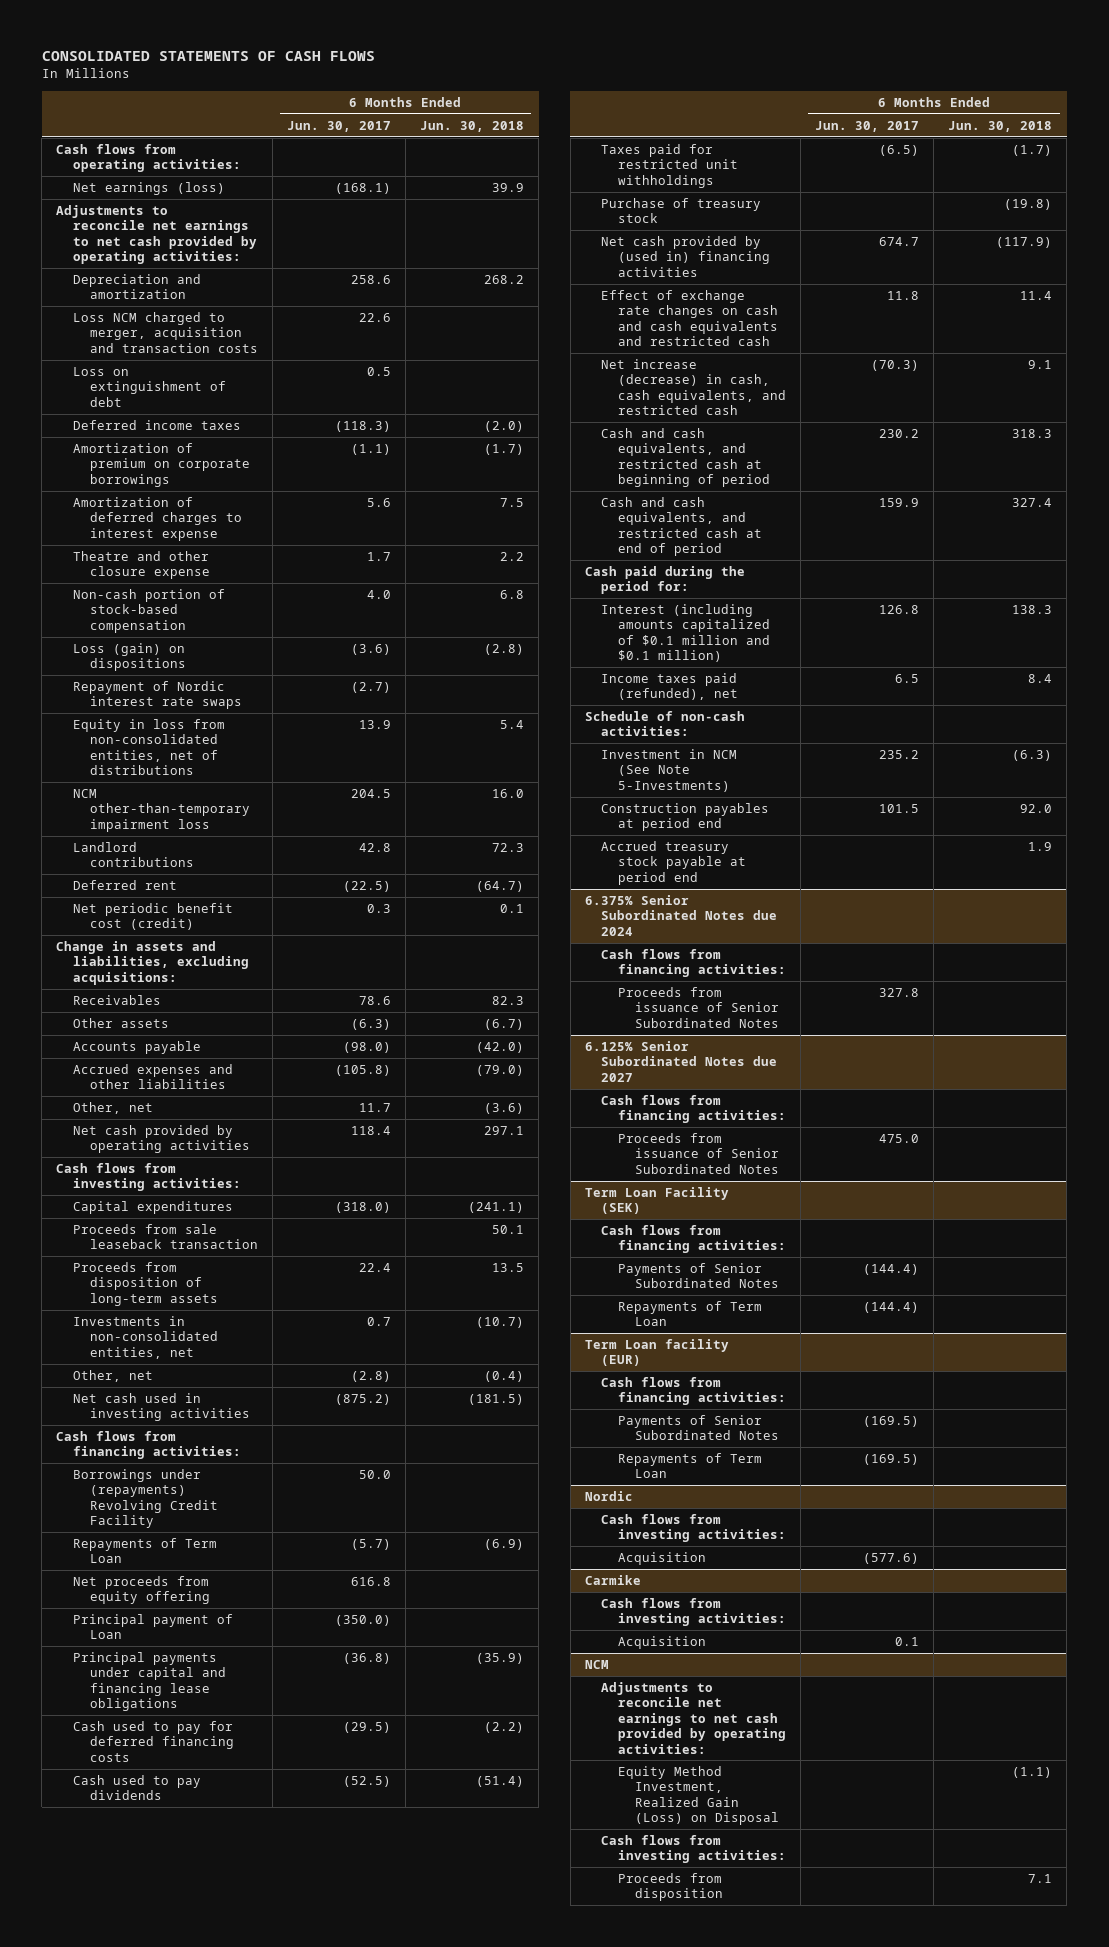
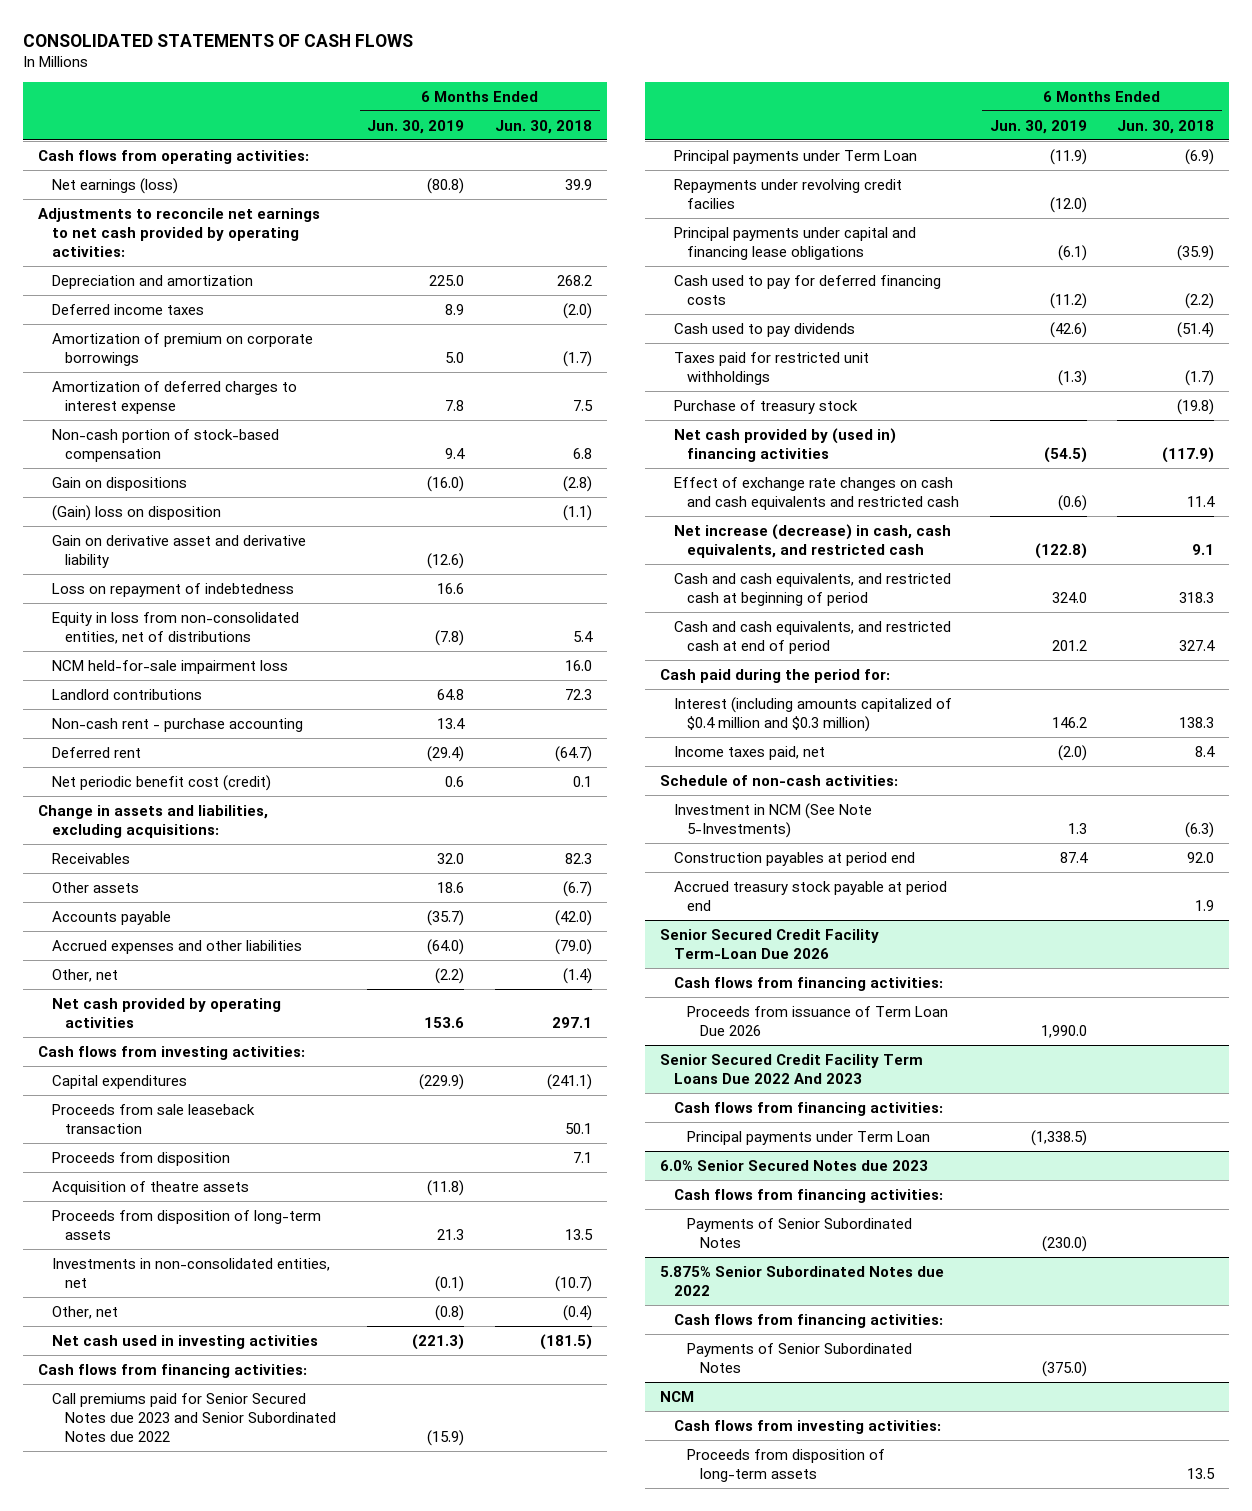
- | 6 Months Ended Jun. 30, 2017 | 6 Months Ended Jun. 30, 2018
+ | 6 Months Ended Jun. 30, 2019 | 6 Months Ended Jun. 30, 2018
- Loss NCM charged to merger, acquisition and transaction costs | 22.6 |
- Loss on extinguishment of debt | 0.5 |
- Theatre and other closure expense | 1.7 | 2.2
- Loss (gain) on dispositions | (3.6) | (2.8)
- Repayment of Nordic interest rate swaps | (2.7) |
+ Gain on dispositions | (16.0) | (2.8)
+ (Gain) loss on disposition | | (1.1)
+ Gain on derivative asset and derivative liability | (12.6) |
+ Loss on repayment of indebtedness | 16.6 |
- NCM other-than-temporary impairment loss | 204.5 | 16.0
+ NCM held-for-sale impairment loss | | 16.0
+ Non-cash rent - purchase accounting | 13.4 |
- Other, net | 11.7 | (3.6)
+ Other, net | (2.2) | (1.4)
+ Proceeds from disposition | | 7.1
+ Acquisition of theatre assets | (11.8) |
- Borrowings under (repayments) Revolving Credit Facility | 50.0 |
- Repayments of Term Loan | (5.7) | (6.9)
- Net proceeds from equity offering | 616.8 |
- Principal payment of Loan | (350.0) |
+ Call premiums paid for Senior Secured Notes due 2023 and Senior Subordinated Notes due 2022 | (15.9) |
+ Principal payments under Term Loan | (11.9) | (6.9)
+ Repayments under revolving credit facilies | (12.0) |
- Interest (including amounts capitalized of $0.1 million and $0.1 million) | 126.8 | 138.3
- Income taxes paid (refunded), net | 6.5 | 8.4
+ Interest (including amounts capitalized of $0.4 million and $0.3 million) | 146.2 | 138.3
+ Income taxes paid, net | (2.0) | 8.4
- 6.375% Senior Subordinated Notes due 2024
+ Senior Secured Credit Facility Term-Loan Due 2026
- Proceeds from issuance of Senior Subordinated Notes | 327.8 |
- 6.125% Senior Subordinated Notes due 2027
+ Proceeds from issuance of Term Loan Due 2026 | 1,990.0 |
+ Senior Secured Credit Facility Term Loans Due 2022 And 2023
- Proceeds from issuance of Senior Subordinated Notes | 475.0 |
- Term Loan Facility (SEK)
+ Principal payments under Term Loan | (1,338.5) |
+ 6.0% Senior Secured Notes due 2023
- Repayments of Term Loan | (144.4) |
- Term Loan facility (EUR)
+ 5.875% Senior Subordinated Notes due 2022
- Repayments of Term Loan | (169.5) |
- Nordic
- Cash flows from investing activities:
- Acquisition | (577.6) |
- Carmike
- Cash flows from investing activities:
- Acquisition | 0.1 |
@ NCM
- Adjustments to reconcile net earnings to net cash provided by operating activities:
- Equity Method Investment, Realized Gain (Loss) on Disposal | | (1.1)
- Proceeds from disposition | | 7.1
+ Proceeds from disposition of long-term assets | | 13.5

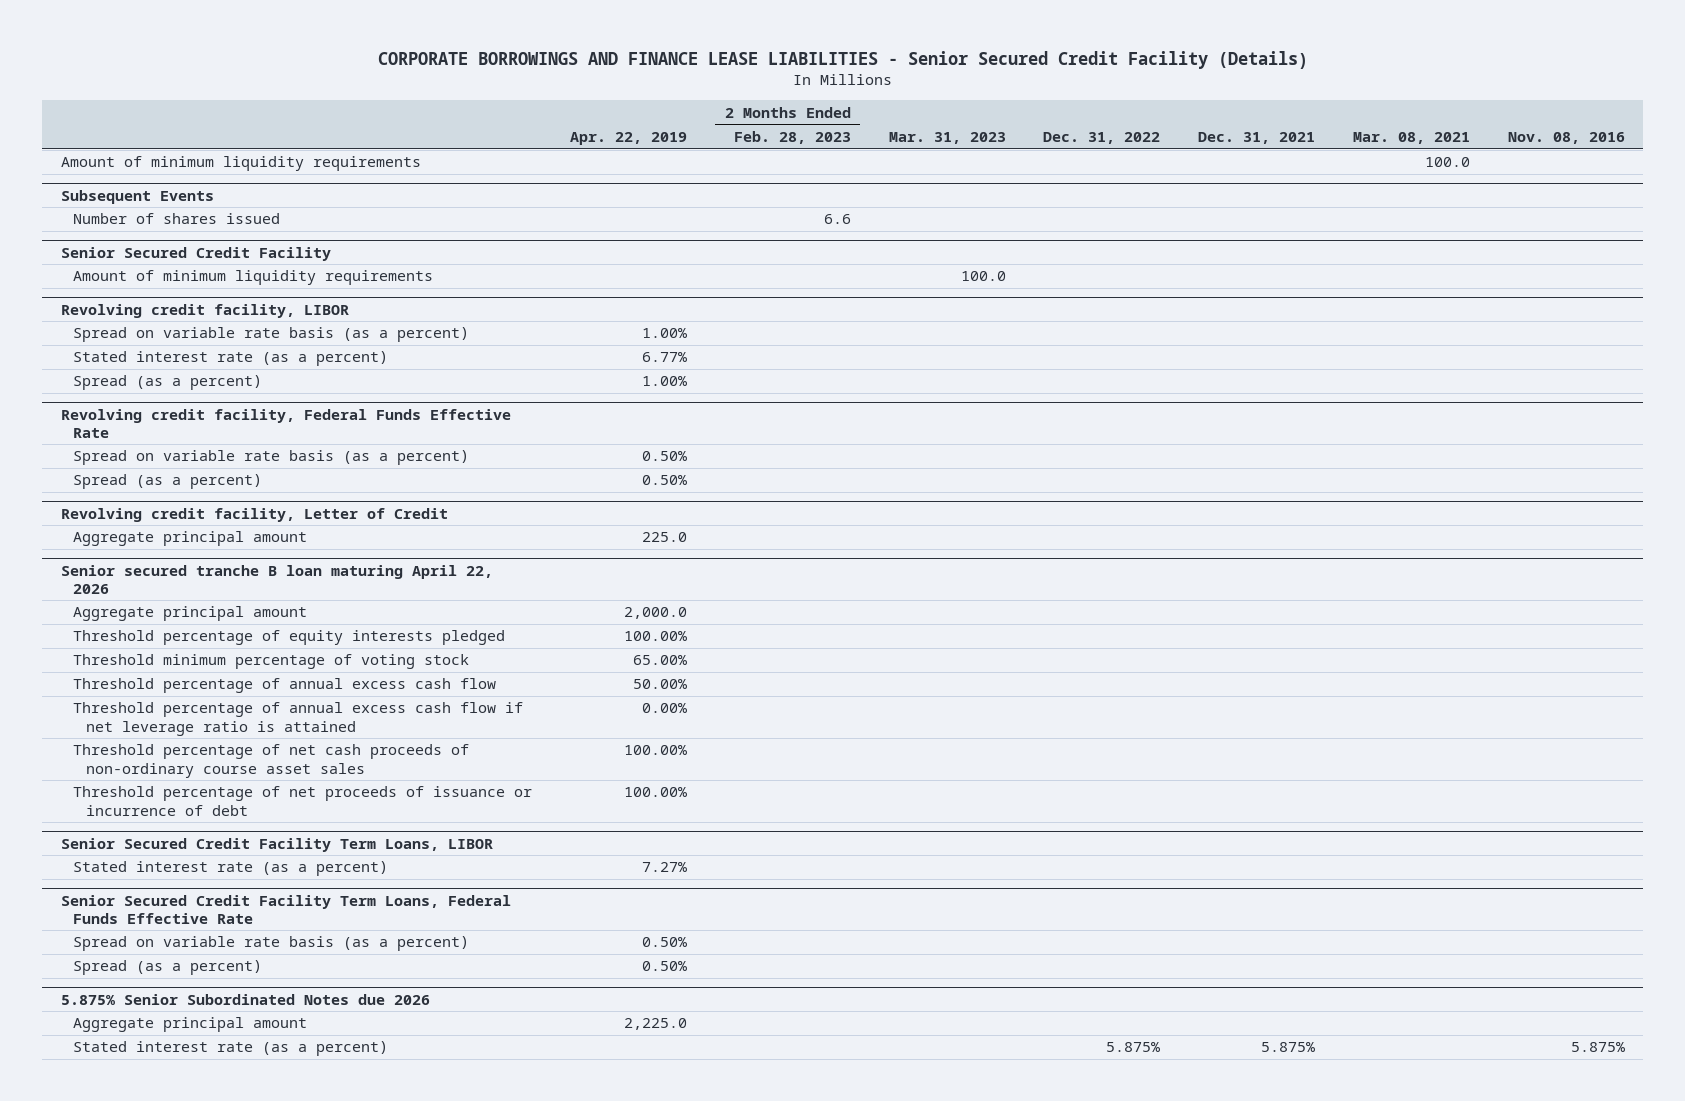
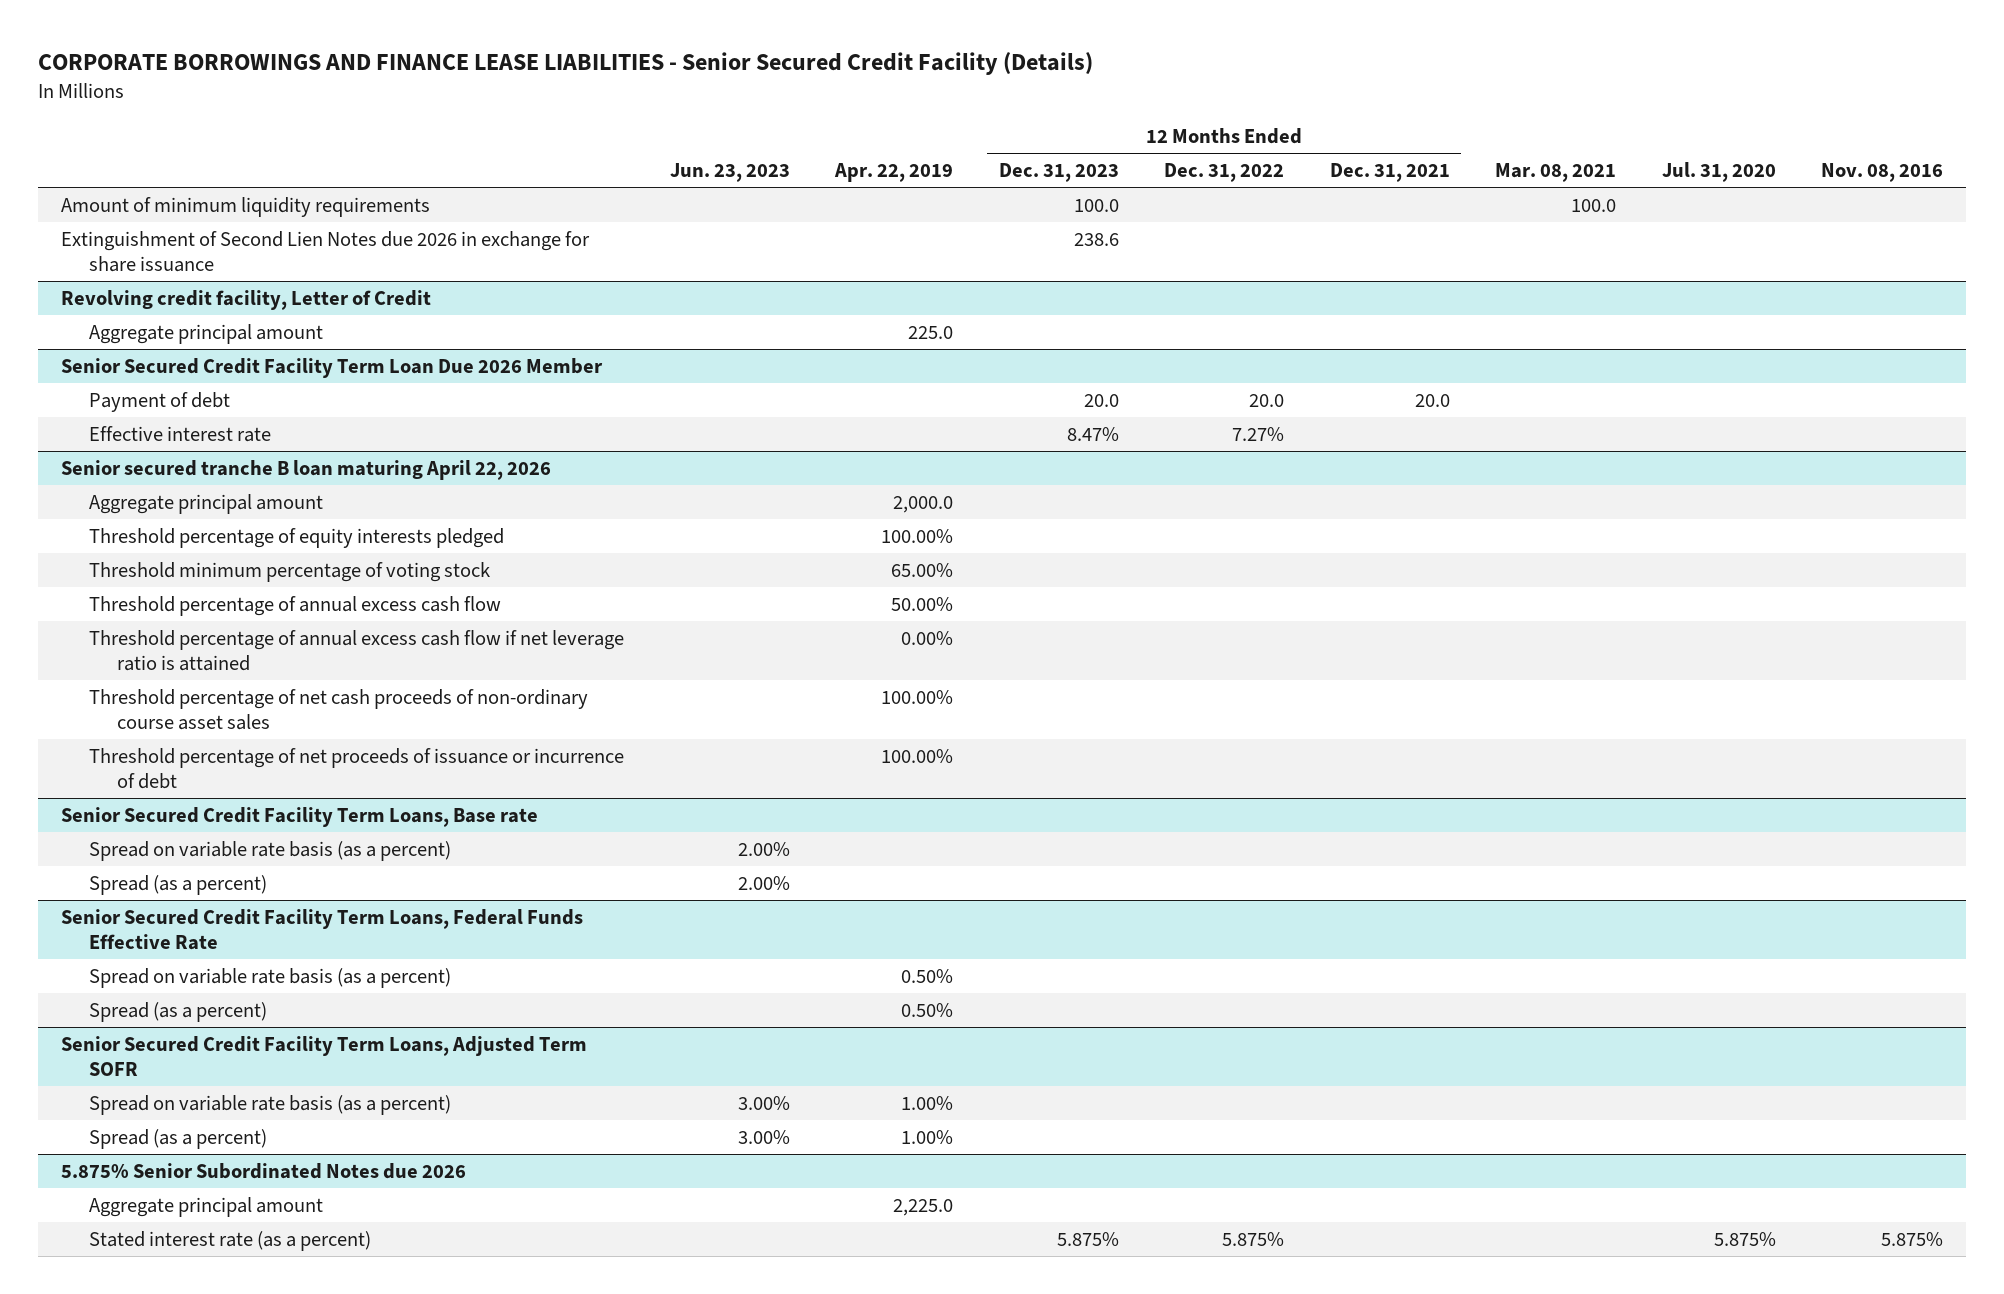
- | Apr. 22, 2019 | 2 Months Ended Feb. 28, 2023 | Mar. 31, 2023 | Dec. 31, 2022 | Dec. 31, 2021 | Mar. 08, 2021 | Nov. 08, 2016
+ | Jun. 23, 2023 | Apr. 22, 2019 | 12 Months Ended Dec. 31, 2023 | 12 Months Ended Dec. 31, 2022 | 12 Months Ended Dec. 31, 2021 | Mar. 08, 2021 | Jul. 31, 2020 | Nov. 08, 2016
- Subsequent Events
- Number of shares issued | | 6.6 | | | | |
- Senior Secured Credit Facility
- Amount of minimum liquidity requirements | | | 100.0 | | | |
- Revolving credit facility, LIBOR
- Spread on variable rate basis (as a percent) | 1.00% | | | | | |
- Stated interest rate (as a percent) | 6.77% | | | | | |
- Spread (as a percent) | 1.00% | | | | | |
- Revolving credit facility, Federal Funds Effective Rate
- Spread on variable rate basis (as a percent) | 0.50% | | | | | |
- Spread (as a percent) | 0.50% | | | | | |
+ Extinguishment of Second Lien Notes due 2026 in exchange for share issuance | | | 238.6 | | | | |
+ Senior Secured Credit Facility Term Loan Due 2026 Member
+ Payment of debt | | | 20.0 | 20.0 | 20.0 | | |
+ Effective interest rate | | | 8.47% | 7.27% | | | |
- Senior Secured Credit Facility Term Loans, LIBOR
- Stated interest rate (as a percent) | 7.27% | | | | | |
+ Senior Secured Credit Facility Term Loans, Base rate
+ Spread on variable rate basis (as a percent) | 2.00% | | | | | | |
+ Spread (as a percent) | 2.00% | | | | | | |
+ Senior Secured Credit Facility Term Loans, Adjusted Term SOFR
+ Spread on variable rate basis (as a percent) | 3.00% | 1.00% | | | | | |
+ Spread (as a percent) | 3.00% | 1.00% | | | | | |

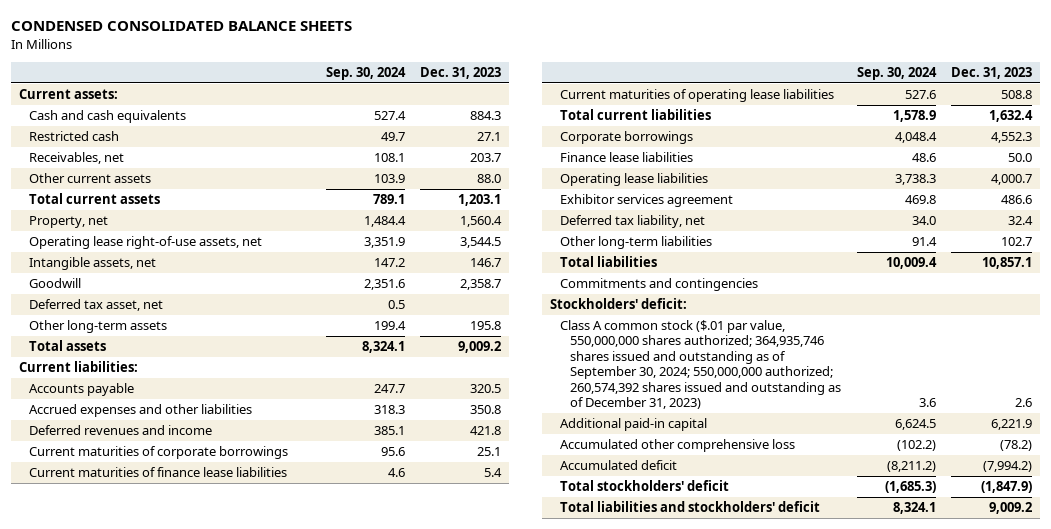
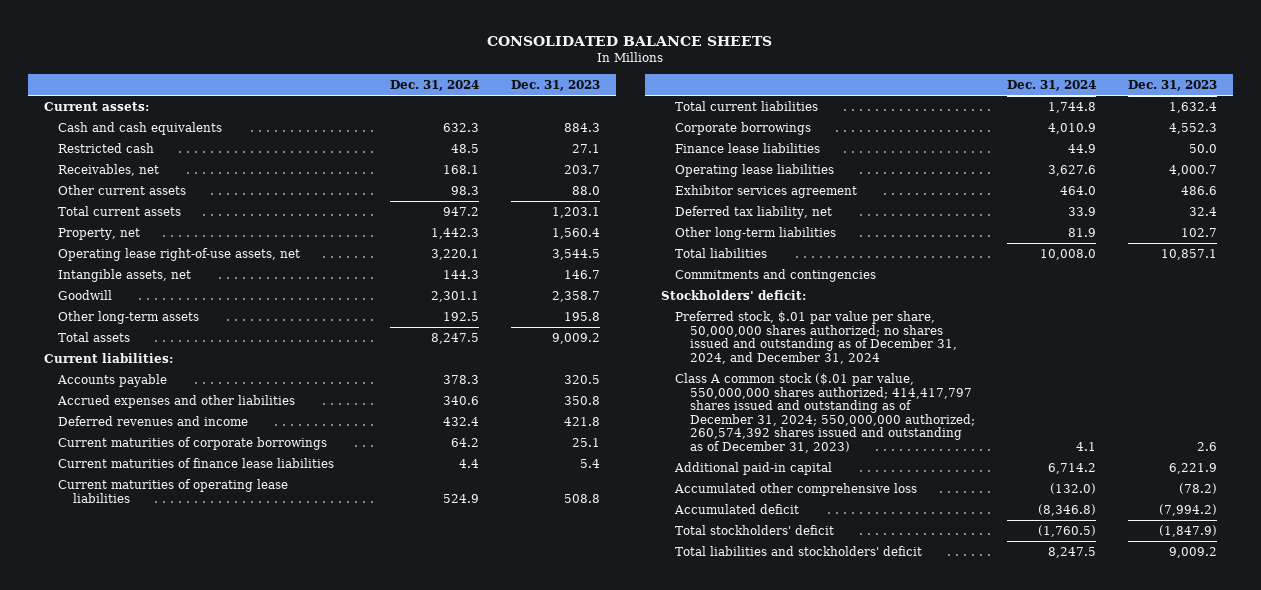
- CONDENSED CONSOLIDATED BALANCE SHEETS
+ CONSOLIDATED BALANCE SHEETS
- | Sep. 30, 2024 | Dec. 31, 2023
+ | Dec. 31, 2024 | Dec. 31, 2023
- Deferred tax asset, net | 0.5 |
- Class A common stock ($.01 par value, 550,000,000 shares authorized; 364,935,746 shares issued and outstanding as of September 30, 2024; 550,000,000 authorized; 260,574,392 shares issued and outstanding as of December 31, 2023) | 3.6 | 2.6
+ Preferred stock, $.01 par value per share, 50,000,000 shares authorized; no shares issued and outstanding as of December 31, 2024, and December 31, 2024
+ Class A common stock ($.01 par value, 550,000,000 shares authorized; 414,417,797 shares issued and outstanding as of December 31, 2024; 550,000,000 authorized; 260,574,392 shares issued and outstanding as of December 31, 2023) | 4.1 | 2.6

